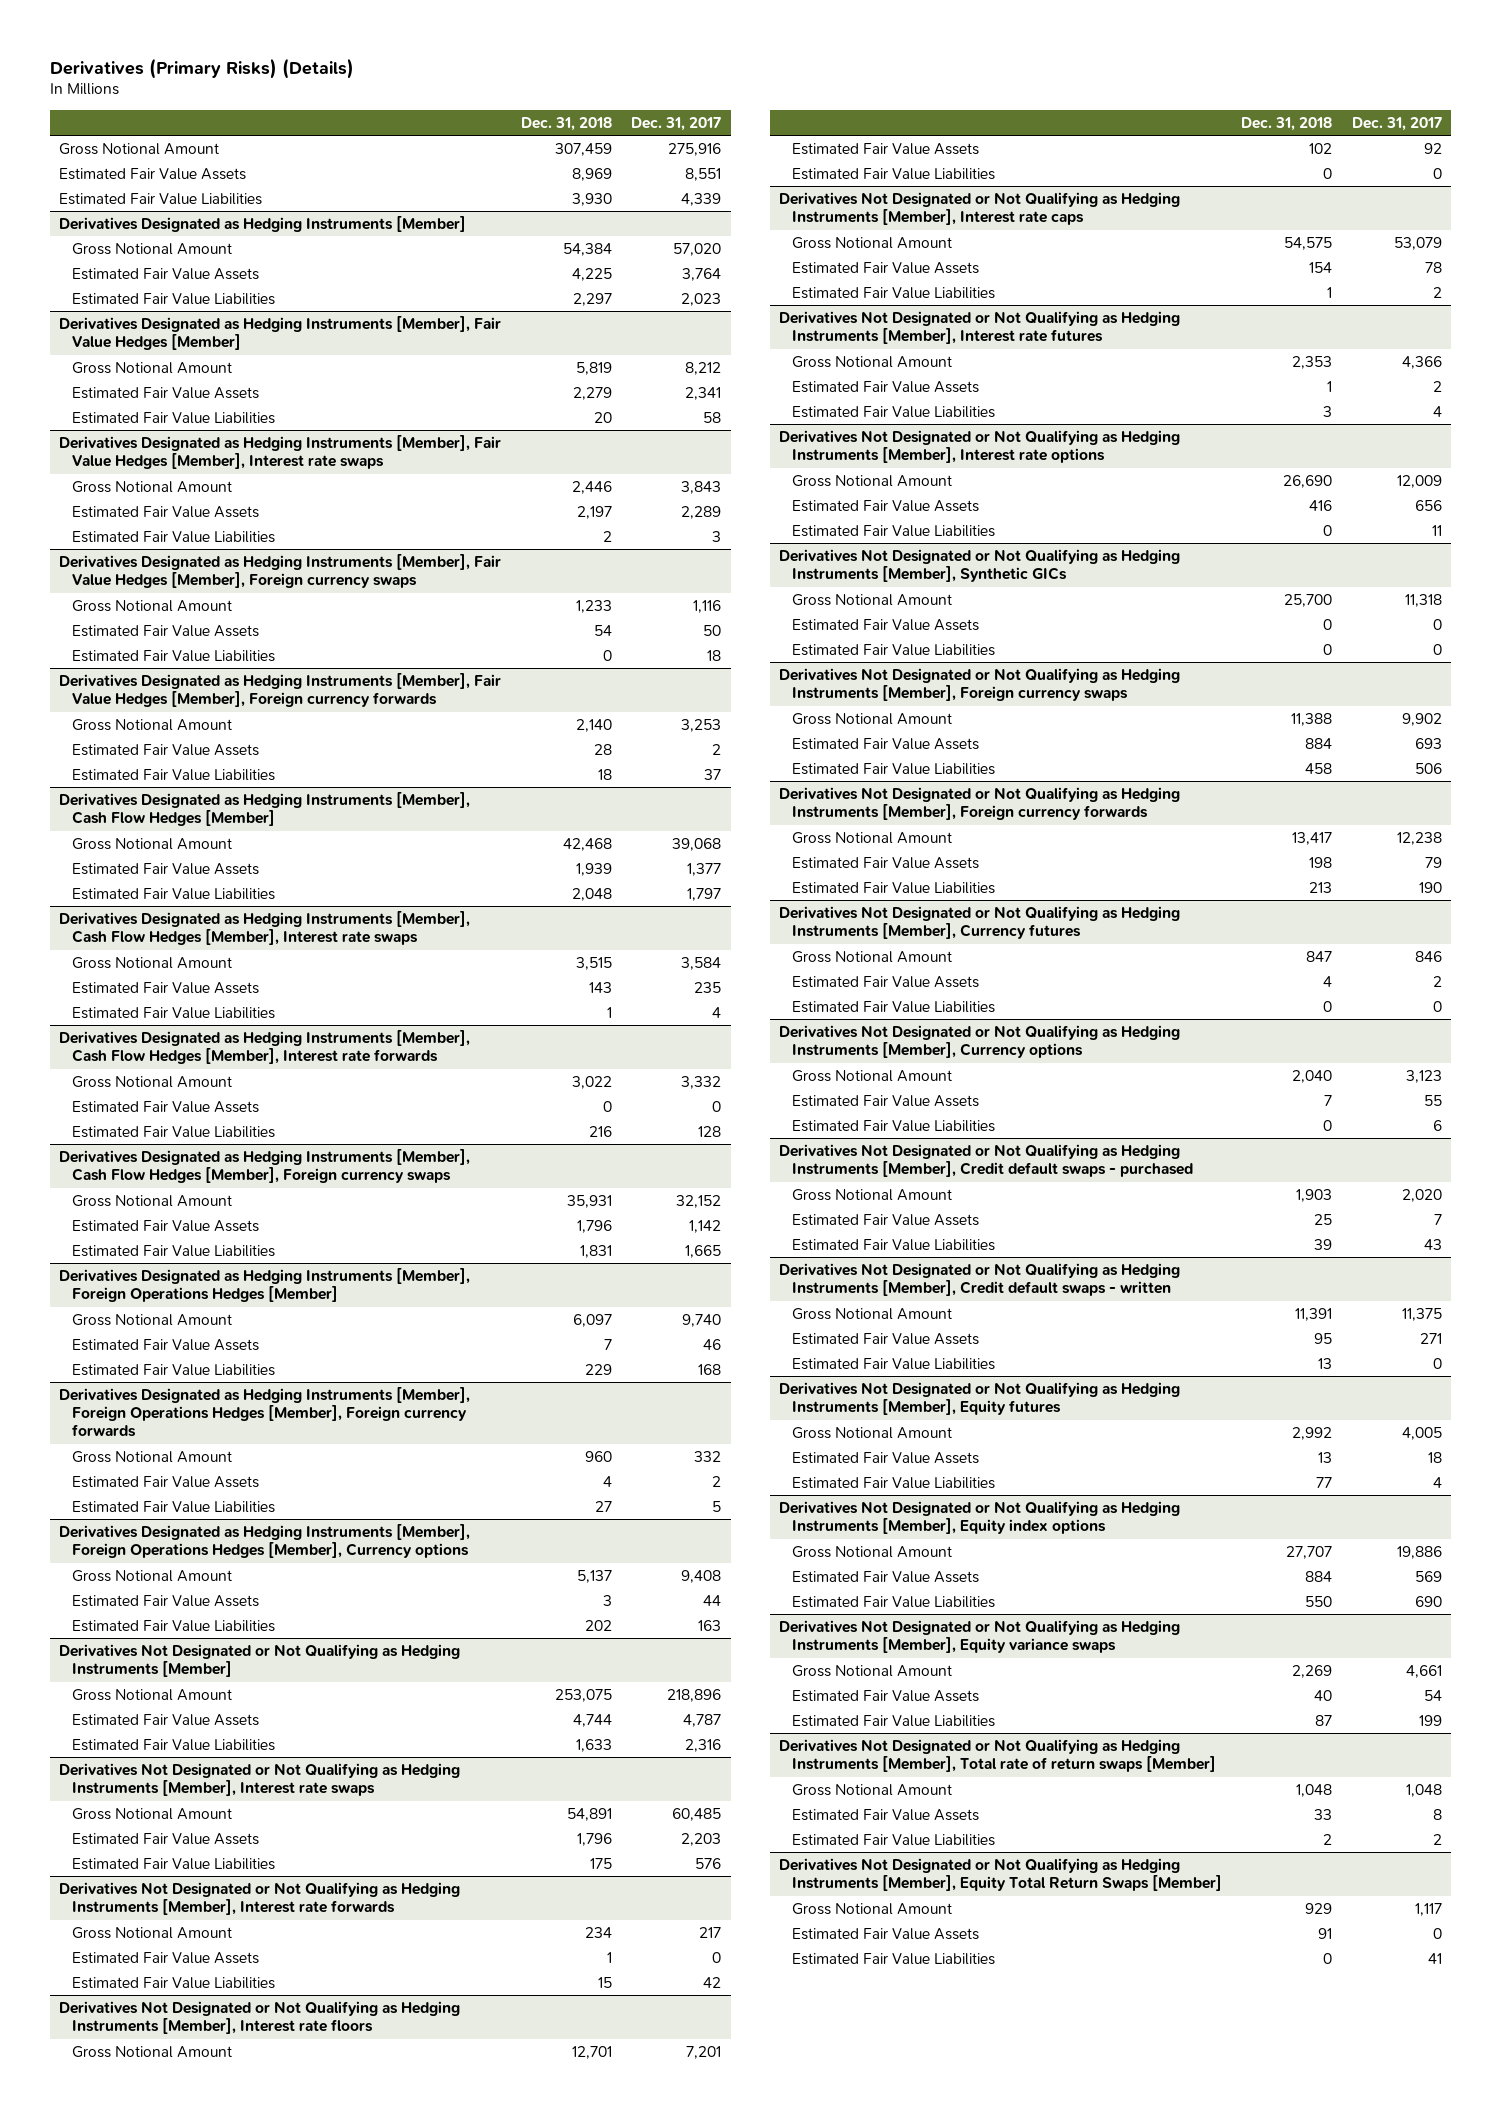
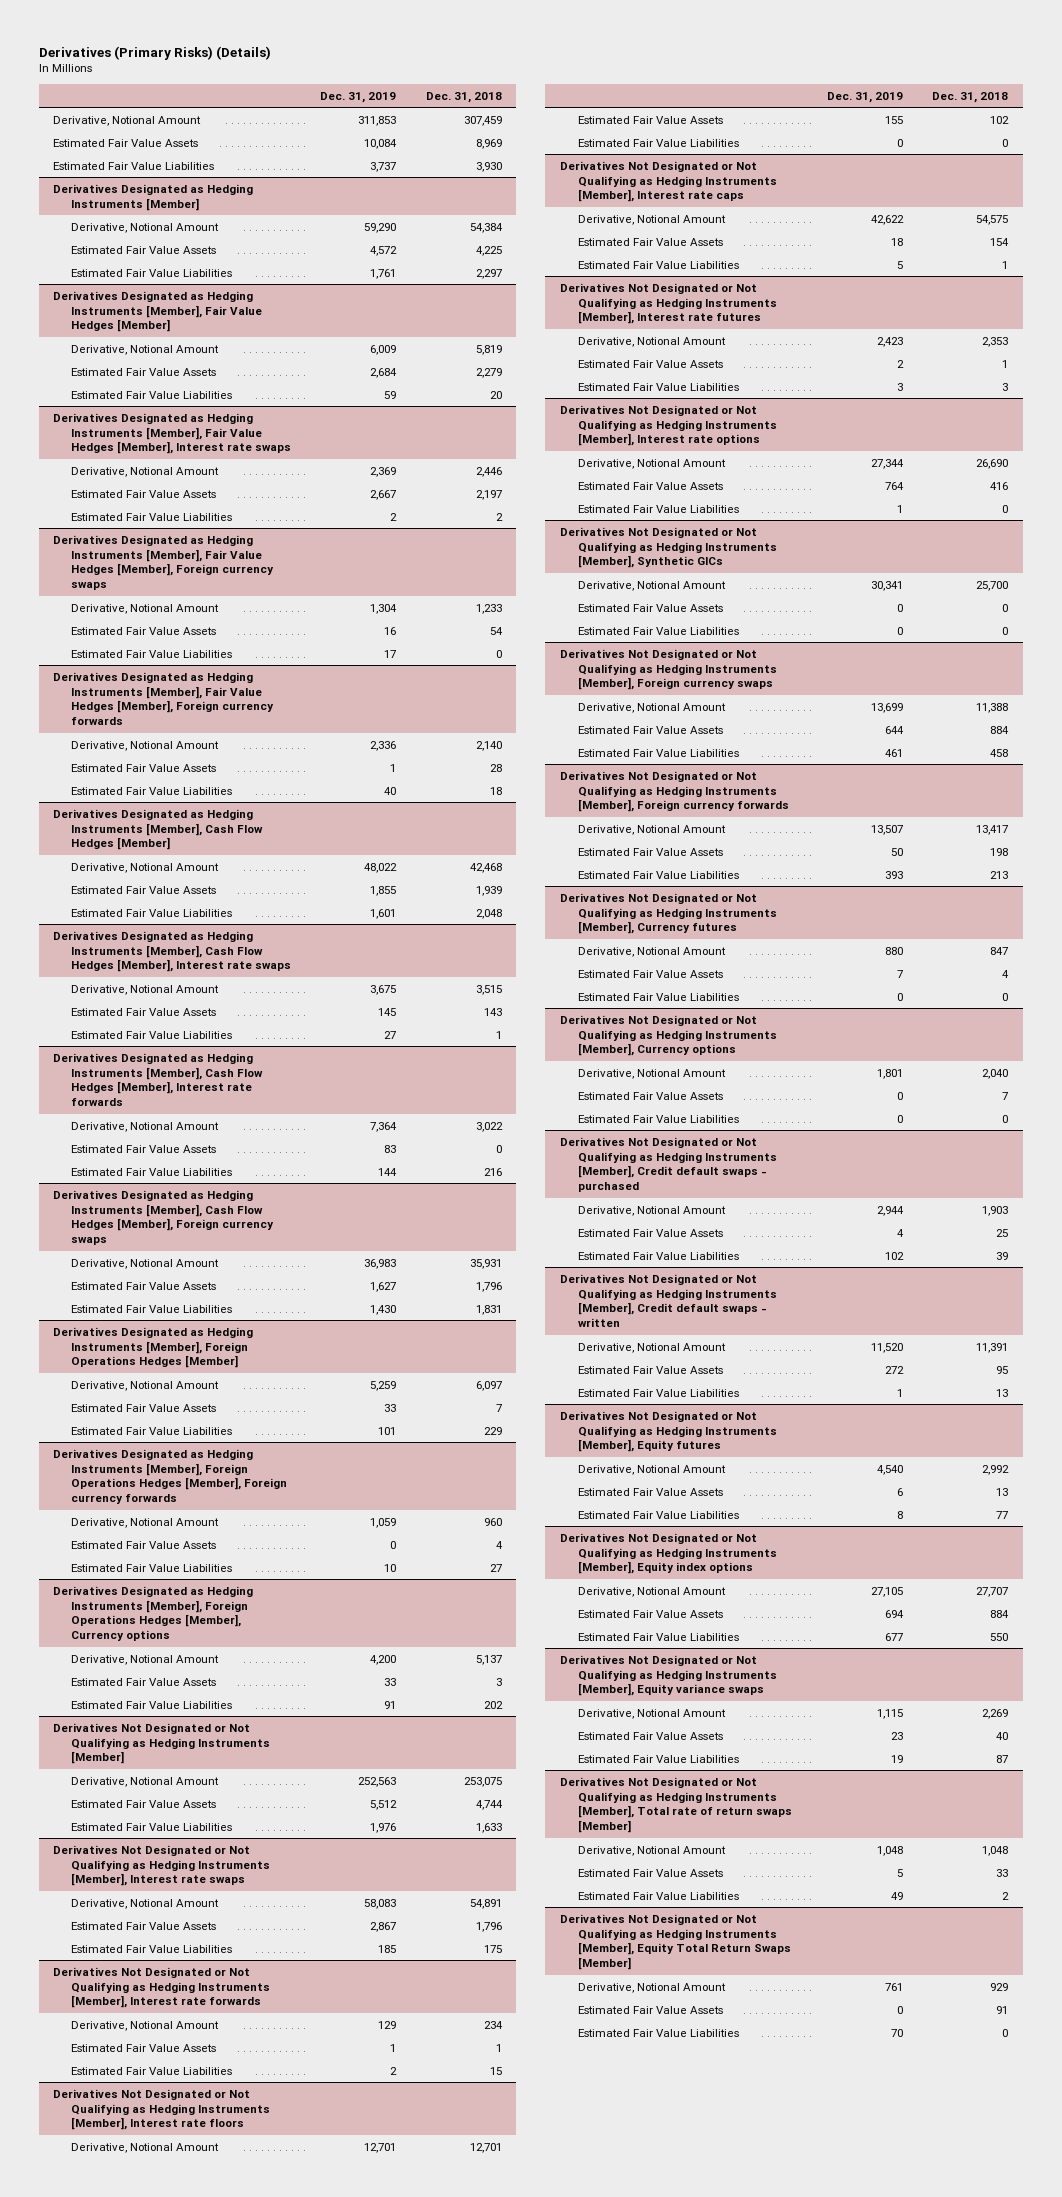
- | Dec. 31, 2018 | Dec. 31, 2017
+ | Dec. 31, 2019 | Dec. 31, 2018
- Gross Notional Amount | 307,459 | 275,916
+ Derivative, Notional Amount | 311,853 | 307,459
@ Derivatives Designated as Hedging Instruments [Member]
- Gross Notional Amount | 54,384 | 57,020
+ Derivative, Notional Amount | 59,290 | 54,384
@ Derivatives Designated as Hedging Instruments [Member], Fair Value Hedges [Member]
- Gross Notional Amount | 5,819 | 8,212
+ Derivative, Notional Amount | 6,009 | 5,819
@ Derivatives Designated as Hedging Instruments [Member], Fair Value Hedges [Member], Interest rate swaps
- Gross Notional Amount | 2,446 | 3,843
+ Derivative, Notional Amount | 2,369 | 2,446
@ Derivatives Designated as Hedging Instruments [Member], Fair Value Hedges [Member], Foreign currency swaps
- Gross Notional Amount | 1,233 | 1,116
+ Derivative, Notional Amount | 1,304 | 1,233
@ Derivatives Designated as Hedging Instruments [Member], Fair Value Hedges [Member], Foreign currency forwards
- Gross Notional Amount | 2,140 | 3,253
+ Derivative, Notional Amount | 2,336 | 2,140
@ Derivatives Designated as Hedging Instruments [Member], Cash Flow Hedges [Member]
- Gross Notional Amount | 42,468 | 39,068
+ Derivative, Notional Amount | 48,022 | 42,468
@ Derivatives Designated as Hedging Instruments [Member], Cash Flow Hedges [Member], Interest rate swaps
- Gross Notional Amount | 3,515 | 3,584
+ Derivative, Notional Amount | 3,675 | 3,515
@ Derivatives Designated as Hedging Instruments [Member], Cash Flow Hedges [Member], Interest rate forwards
- Gross Notional Amount | 3,022 | 3,332
+ Derivative, Notional Amount | 7,364 | 3,022
@ Derivatives Designated as Hedging Instruments [Member], Cash Flow Hedges [Member], Foreign currency swaps
- Gross Notional Amount | 35,931 | 32,152
+ Derivative, Notional Amount | 36,983 | 35,931
@ Derivatives Designated as Hedging Instruments [Member], Foreign Operations Hedges [Member]
- Gross Notional Amount | 6,097 | 9,740
+ Derivative, Notional Amount | 5,259 | 6,097
@ Derivatives Designated as Hedging Instruments [Member], Foreign Operations Hedges [Member], Foreign currency forwards
- Gross Notional Amount | 960 | 332
+ Derivative, Notional Amount | 1,059 | 960
@ Derivatives Designated as Hedging Instruments [Member], Foreign Operations Hedges [Member], Currency options
- Gross Notional Amount | 5,137 | 9,408
+ Derivative, Notional Amount | 4,200 | 5,137
@ Derivatives Not Designated or Not Qualifying as Hedging Instruments [Member]
- Gross Notional Amount | 253,075 | 218,896
+ Derivative, Notional Amount | 252,563 | 253,075
@ Derivatives Not Designated or Not Qualifying as Hedging Instruments [Member], Interest rate swaps
- Gross Notional Amount | 54,891 | 60,485
+ Derivative, Notional Amount | 58,083 | 54,891
@ Derivatives Not Designated or Not Qualifying as Hedging Instruments [Member], Interest rate forwards
- Gross Notional Amount | 234 | 217
+ Derivative, Notional Amount | 129 | 234
@ Derivatives Not Designated or Not Qualifying as Hedging Instruments [Member], Interest rate floors
- Gross Notional Amount | 12,701 | 7,201
+ Derivative, Notional Amount | 12,701 | 12,701
@ Derivatives Not Designated or Not Qualifying as Hedging Instruments [Member], Interest rate caps
- Gross Notional Amount | 54,575 | 53,079
+ Derivative, Notional Amount | 42,622 | 54,575
@ Derivatives Not Designated or Not Qualifying as Hedging Instruments [Member], Interest rate futures
- Gross Notional Amount | 2,353 | 4,366
+ Derivative, Notional Amount | 2,423 | 2,353
@ Derivatives Not Designated or Not Qualifying as Hedging Instruments [Member], Interest rate options
- Gross Notional Amount | 26,690 | 12,009
+ Derivative, Notional Amount | 27,344 | 26,690
@ Derivatives Not Designated or Not Qualifying as Hedging Instruments [Member], Synthetic GICs
- Gross Notional Amount | 25,700 | 11,318
+ Derivative, Notional Amount | 30,341 | 25,700
@ Derivatives Not Designated or Not Qualifying as Hedging Instruments [Member], Foreign currency swaps
- Gross Notional Amount | 11,388 | 9,902
+ Derivative, Notional Amount | 13,699 | 11,388
@ Derivatives Not Designated or Not Qualifying as Hedging Instruments [Member], Foreign currency forwards
- Gross Notional Amount | 13,417 | 12,238
+ Derivative, Notional Amount | 13,507 | 13,417
@ Derivatives Not Designated or Not Qualifying as Hedging Instruments [Member], Currency futures
- Gross Notional Amount | 847 | 846
+ Derivative, Notional Amount | 880 | 847
@ Derivatives Not Designated or Not Qualifying as Hedging Instruments [Member], Currency options
- Gross Notional Amount | 2,040 | 3,123
+ Derivative, Notional Amount | 1,801 | 2,040
@ Derivatives Not Designated or Not Qualifying as Hedging Instruments [Member], Credit default swaps - purchased
- Gross Notional Amount | 1,903 | 2,020
+ Derivative, Notional Amount | 2,944 | 1,903
@ Derivatives Not Designated or Not Qualifying as Hedging Instruments [Member], Credit default swaps - written
- Gross Notional Amount | 11,391 | 11,375
+ Derivative, Notional Amount | 11,520 | 11,391
@ Derivatives Not Designated or Not Qualifying as Hedging Instruments [Member], Equity futures
- Gross Notional Amount | 2,992 | 4,005
+ Derivative, Notional Amount | 4,540 | 2,992
@ Derivatives Not Designated or Not Qualifying as Hedging Instruments [Member], Equity index options
- Gross Notional Amount | 27,707 | 19,886
+ Derivative, Notional Amount | 27,105 | 27,707
@ Derivatives Not Designated or Not Qualifying as Hedging Instruments [Member], Equity variance swaps
- Gross Notional Amount | 2,269 | 4,661
+ Derivative, Notional Amount | 1,115 | 2,269
@ Derivatives Not Designated or Not Qualifying as Hedging Instruments [Member], Total rate of return swaps [Member]
- Gross Notional Amount | 1,048 | 1,048
+ Derivative, Notional Amount | 1,048 | 1,048
@ Derivatives Not Designated or Not Qualifying as Hedging Instruments [Member], Equity Total Return Swaps [Member]
- Gross Notional Amount | 929 | 1,117
+ Derivative, Notional Amount | 761 | 929

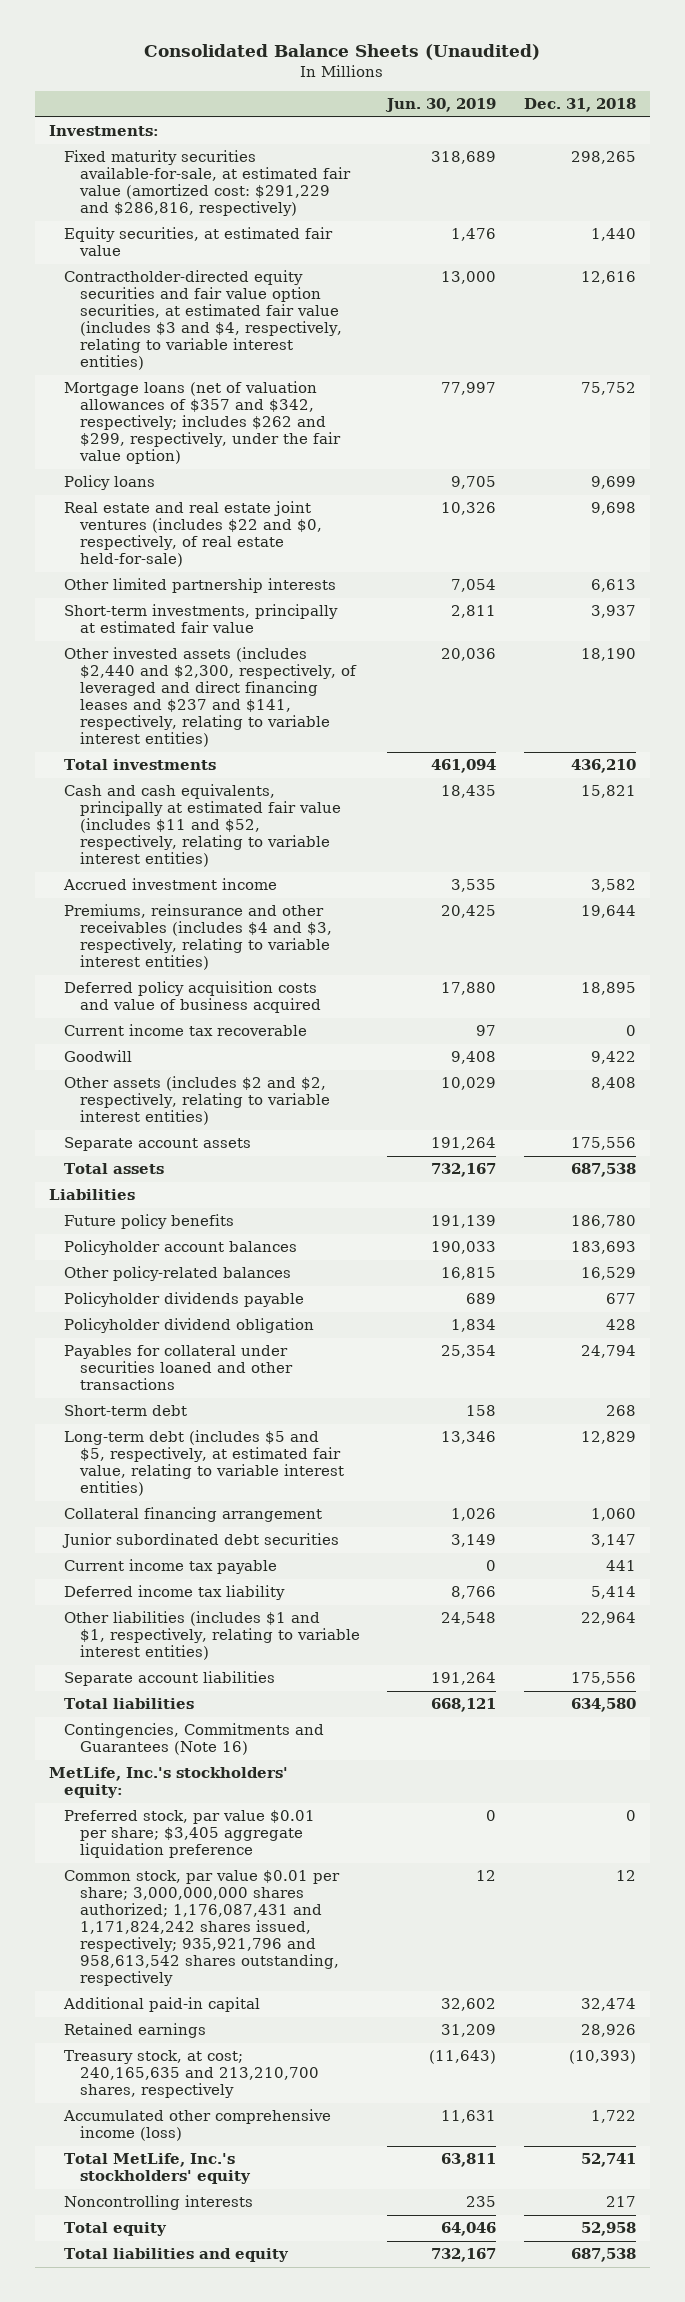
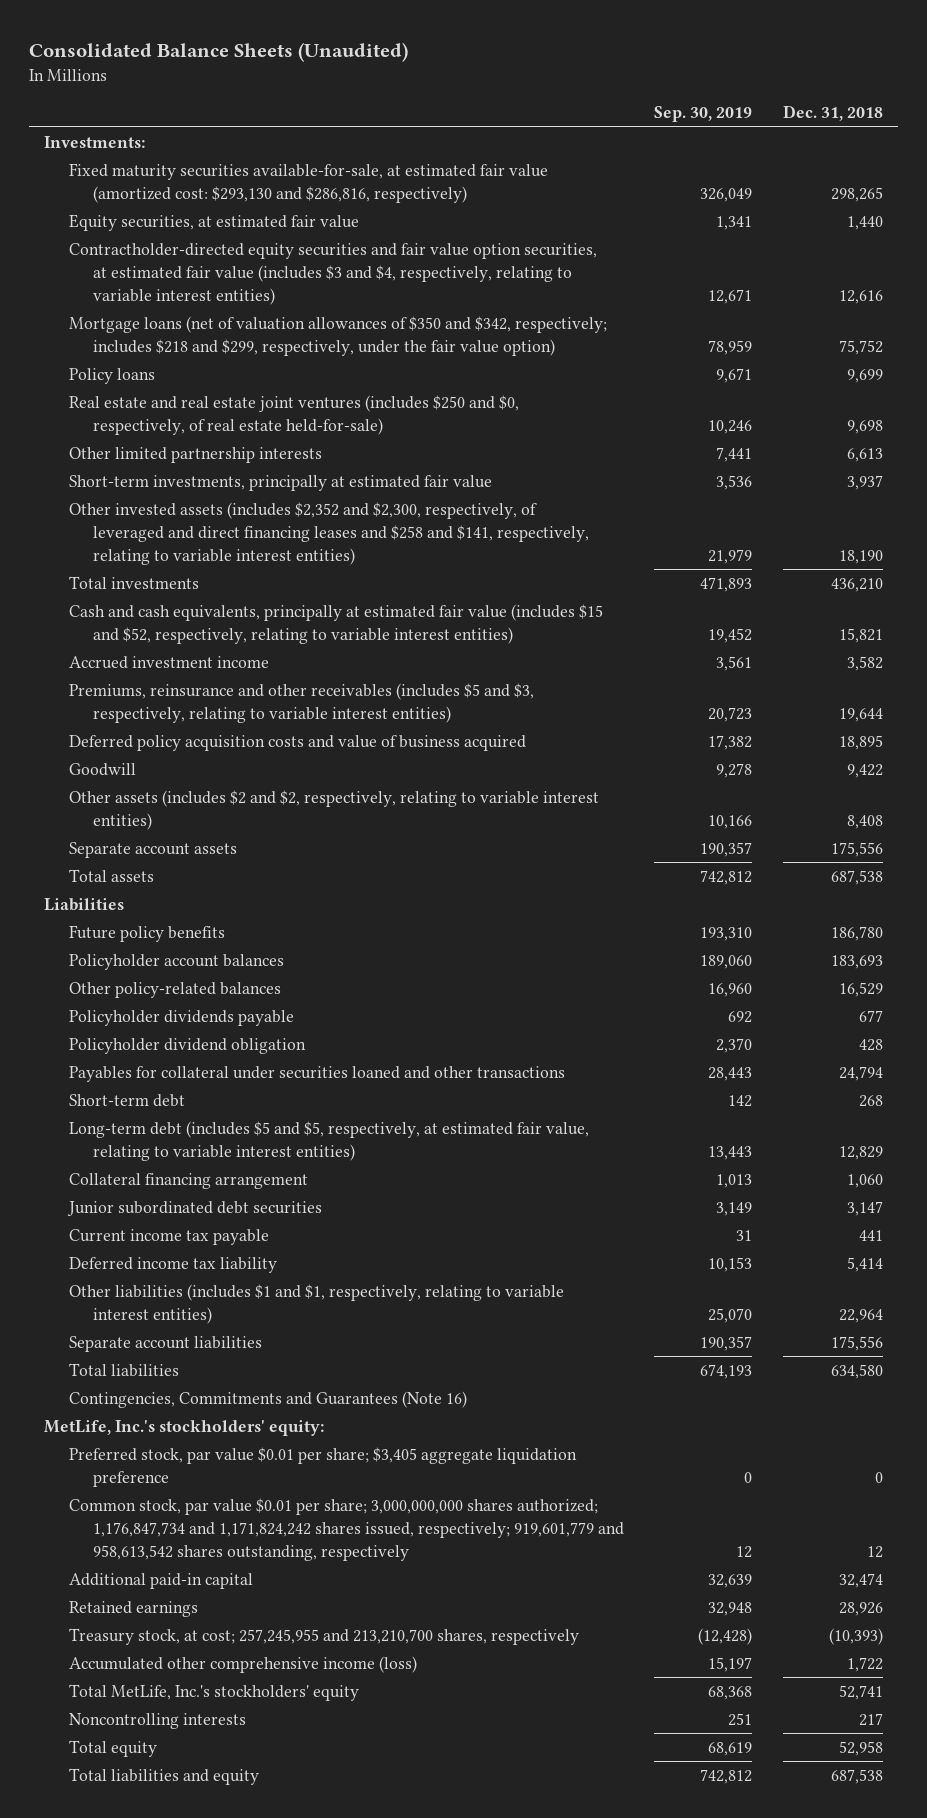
- | Jun. 30, 2019 | Dec. 31, 2018
+ | Sep. 30, 2019 | Dec. 31, 2018
- Fixed maturity securities available-for-sale, at estimated fair value (amortized cost: $291,229 and $286,816, respectively) | 318,689 | 298,265
+ Fixed maturity securities available-for-sale, at estimated fair value (amortized cost: $293,130 and $286,816, respectively) | 326,049 | 298,265
- Mortgage loans (net of valuation allowances of $357 and $342, respectively; includes $262 and $299, respectively, under the fair value option) | 77,997 | 75,752
+ Mortgage loans (net of valuation allowances of $350 and $342, respectively; includes $218 and $299, respectively, under the fair value option) | 78,959 | 75,752
- Real estate and real estate joint ventures (includes $22 and $0, respectively, of real estate held-for-sale) | 10,326 | 9,698
+ Real estate and real estate joint ventures (includes $250 and $0, respectively, of real estate held-for-sale) | 10,246 | 9,698
- Other invested assets (includes $2,440 and $2,300, respectively, of leveraged and direct financing leases and $237 and $141, respectively, relating to variable interest entities) | 20,036 | 18,190
+ Other invested assets (includes $2,352 and $2,300, respectively, of leveraged and direct financing leases and $258 and $141, respectively, relating to variable interest entities) | 21,979 | 18,190
- Cash and cash equivalents, principally at estimated fair value (includes $11 and $52, respectively, relating to variable interest entities) | 18,435 | 15,821
+ Cash and cash equivalents, principally at estimated fair value (includes $15 and $52, respectively, relating to variable interest entities) | 19,452 | 15,821
- Premiums, reinsurance and other receivables (includes $4 and $3, respectively, relating to variable interest entities) | 20,425 | 19,644
+ Premiums, reinsurance and other receivables (includes $5 and $3, respectively, relating to variable interest entities) | 20,723 | 19,644
- Current income tax recoverable | 97 | 0
- Common stock, par value $0.01 per share; 3,000,000,000 shares authorized; 1,176,087,431 and 1,171,824,242 shares issued, respectively; 935,921,796 and 958,613,542 shares outstanding, respectively | 12 | 12
+ Common stock, par value $0.01 per share; 3,000,000,000 shares authorized; 1,176,847,734 and 1,171,824,242 shares issued, respectively; 919,601,779 and 958,613,542 shares outstanding, respectively | 12 | 12
- Treasury stock, at cost; 240,165,635 and 213,210,700 shares, respectively | (11,643) | (10,393)
+ Treasury stock, at cost; 257,245,955 and 213,210,700 shares, respectively | (12,428) | (10,393)

